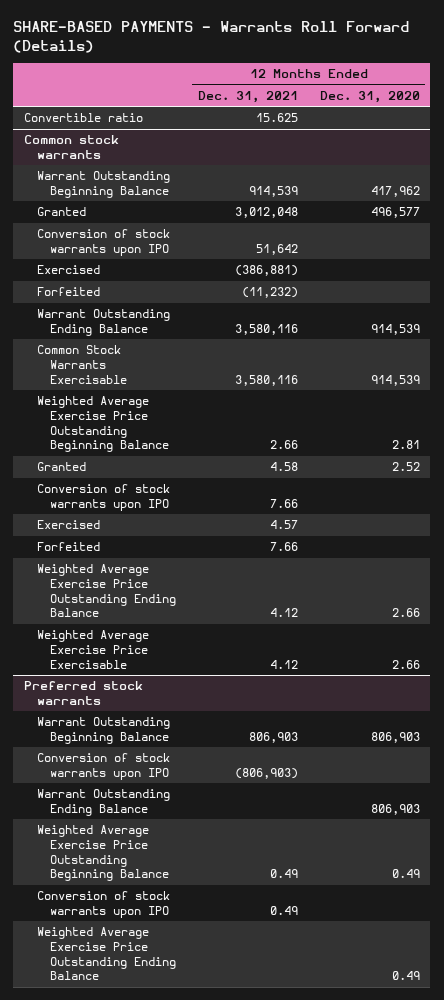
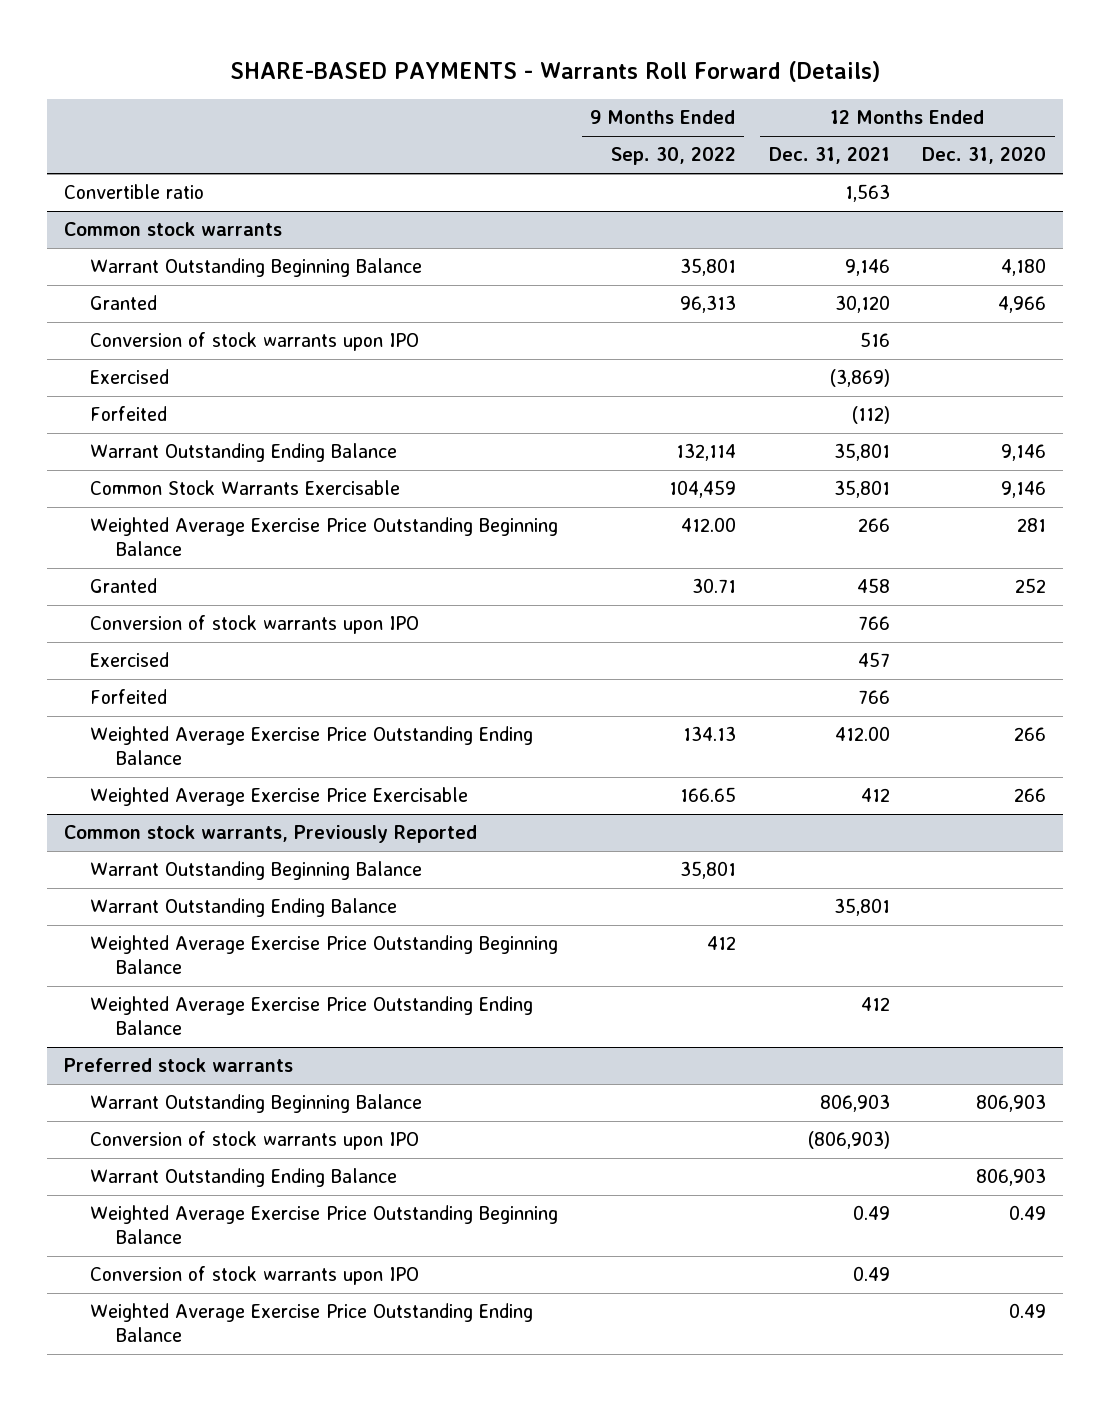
- | 12 Months Ended Dec. 31, 2021 | 12 Months Ended Dec. 31, 2020
+ | 9 Months Ended Sep. 30, 2022 | 12 Months Ended Dec. 31, 2021 | 12 Months Ended Dec. 31, 2020
- Convertible ratio | 15.625 |
+ Convertible ratio | | 1,563 |
@ Common stock warrants
- Warrant Outstanding Beginning Balance | 914,539 | 417,962
- Granted | 3,012,048 | 496,577
- Conversion of stock warrants upon IPO | 51,642 |
- Exercised | (386,881) |
- Forfeited | (11,232) |
- Warrant Outstanding Ending Balance | 3,580,116 | 914,539
- Common Stock Warrants Exercisable | 3,580,116 | 914,539
- Weighted Average Exercise Price Outstanding Beginning Balance | 2.66 | 2.81
- Granted | 4.58 | 2.52
- Conversion of stock warrants upon IPO | 7.66 |
- Exercised | 4.57 |
- Forfeited | 7.66 |
- Weighted Average Exercise Price Outstanding Ending Balance | 4.12 | 2.66
- Weighted Average Exercise Price Exercisable | 4.12 | 2.66
+ Warrant Outstanding Beginning Balance | 35,801 | 9,146 | 4,180
+ Granted | 96,313 | 30,120 | 4,966
+ Conversion of stock warrants upon IPO | | 516 |
+ Exercised | | (3,869) |
+ Forfeited | | (112) |
+ Warrant Outstanding Ending Balance | 132,114 | 35,801 | 9,146
+ Common Stock Warrants Exercisable | 104,459 | 35,801 | 9,146
+ Weighted Average Exercise Price Outstanding Beginning Balance | 412.00 | 266 | 281
+ Granted | 30.71 | 458 | 252
+ Conversion of stock warrants upon IPO | | 766 |
+ Exercised | | 457 |
+ Forfeited | | 766 |
+ Weighted Average Exercise Price Outstanding Ending Balance | 134.13 | 412.00 | 266
+ Weighted Average Exercise Price Exercisable | 166.65 | 412 | 266
+ Common stock warrants, Previously Reported
+ Warrant Outstanding Beginning Balance | 35,801 | |
+ Warrant Outstanding Ending Balance | | 35,801 |
+ Weighted Average Exercise Price Outstanding Beginning Balance | 412 | |
+ Weighted Average Exercise Price Outstanding Ending Balance | | 412 |

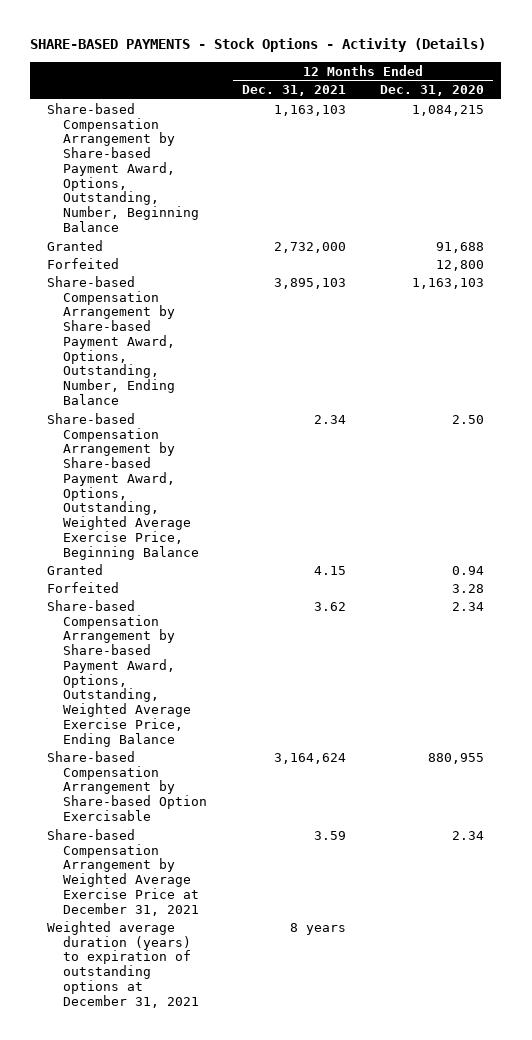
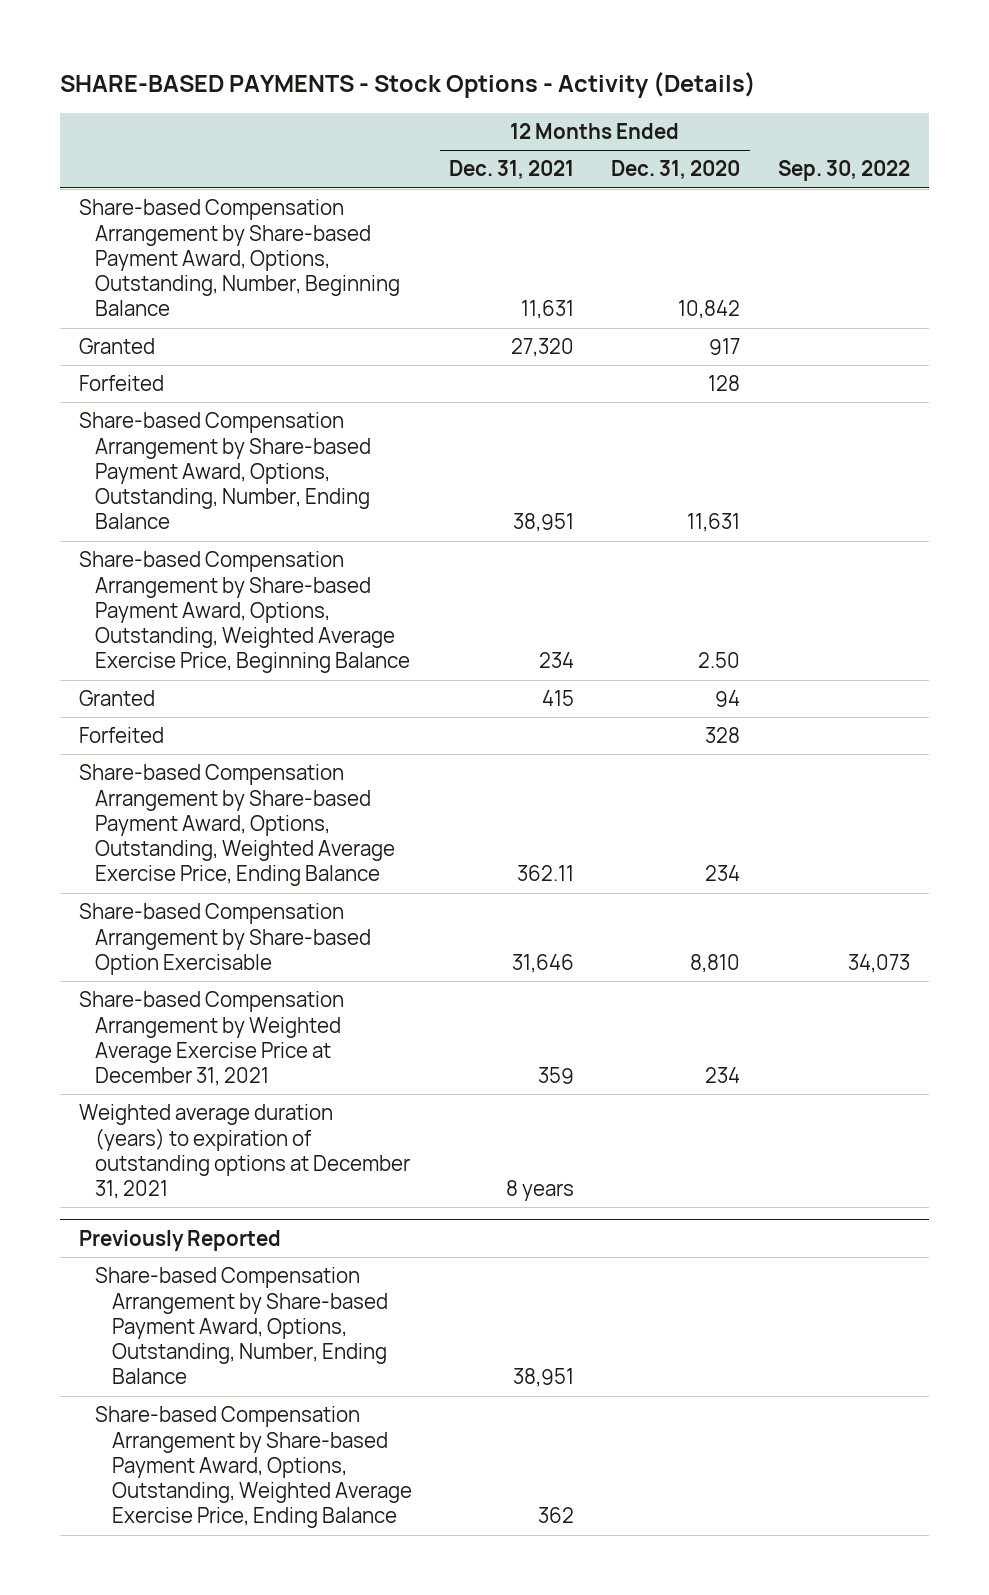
- | 12 Months Ended Dec. 31, 2021 | 12 Months Ended Dec. 31, 2020
+ | 12 Months Ended Dec. 31, 2021 | 12 Months Ended Dec. 31, 2020 | Sep. 30, 2022
- Share-based Compensation Arrangement by Share-based Payment Award, Options, Outstanding, Number, Beginning Balance | 1,163,103 | 1,084,215
- Granted | 2,732,000 | 91,688
- Forfeited | | 12,800
- Share-based Compensation Arrangement by Share-based Payment Award, Options, Outstanding, Number, Ending Balance | 3,895,103 | 1,163,103
- Share-based Compensation Arrangement by Share-based Payment Award, Options, Outstanding, Weighted Average Exercise Price, Beginning Balance | 2.34 | 2.50
- Granted | 4.15 | 0.94
- Forfeited | | 3.28
- Share-based Compensation Arrangement by Share-based Payment Award, Options, Outstanding, Weighted Average Exercise Price, Ending Balance | 3.62 | 2.34
- Share-based Compensation Arrangement by Share-based Option Exercisable | 3,164,624 | 880,955
- Share-based Compensation Arrangement by Weighted Average Exercise Price at December 31, 2021 | 3.59 | 2.34
+ Share-based Compensation Arrangement by Share-based Payment Award, Options, Outstanding, Number, Beginning Balance | 11,631 | 10,842 |
+ Granted | 27,320 | 917 |
+ Forfeited | | 128 |
+ Share-based Compensation Arrangement by Share-based Payment Award, Options, Outstanding, Number, Ending Balance | 38,951 | 11,631 |
+ Share-based Compensation Arrangement by Share-based Payment Award, Options, Outstanding, Weighted Average Exercise Price, Beginning Balance | 234 | 2.50 |
+ Granted | 415 | 94 |
+ Forfeited | | 328 |
+ Share-based Compensation Arrangement by Share-based Payment Award, Options, Outstanding, Weighted Average Exercise Price, Ending Balance | 362.11 | 234 |
+ Share-based Compensation Arrangement by Share-based Option Exercisable | 31,646 | 8,810 | 34,073
+ Share-based Compensation Arrangement by Weighted Average Exercise Price at December 31, 2021 | 359 | 234 |
+ Previously Reported
+ Share-based Compensation Arrangement by Share-based Payment Award, Options, Outstanding, Number, Ending Balance | 38,951 | |
+ Share-based Compensation Arrangement by Share-based Payment Award, Options, Outstanding, Weighted Average Exercise Price, Ending Balance | 362 | |

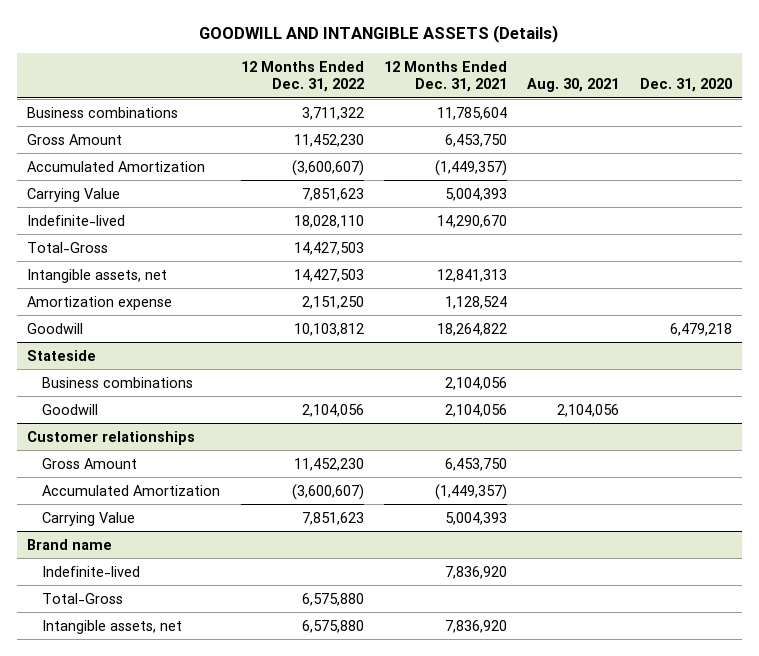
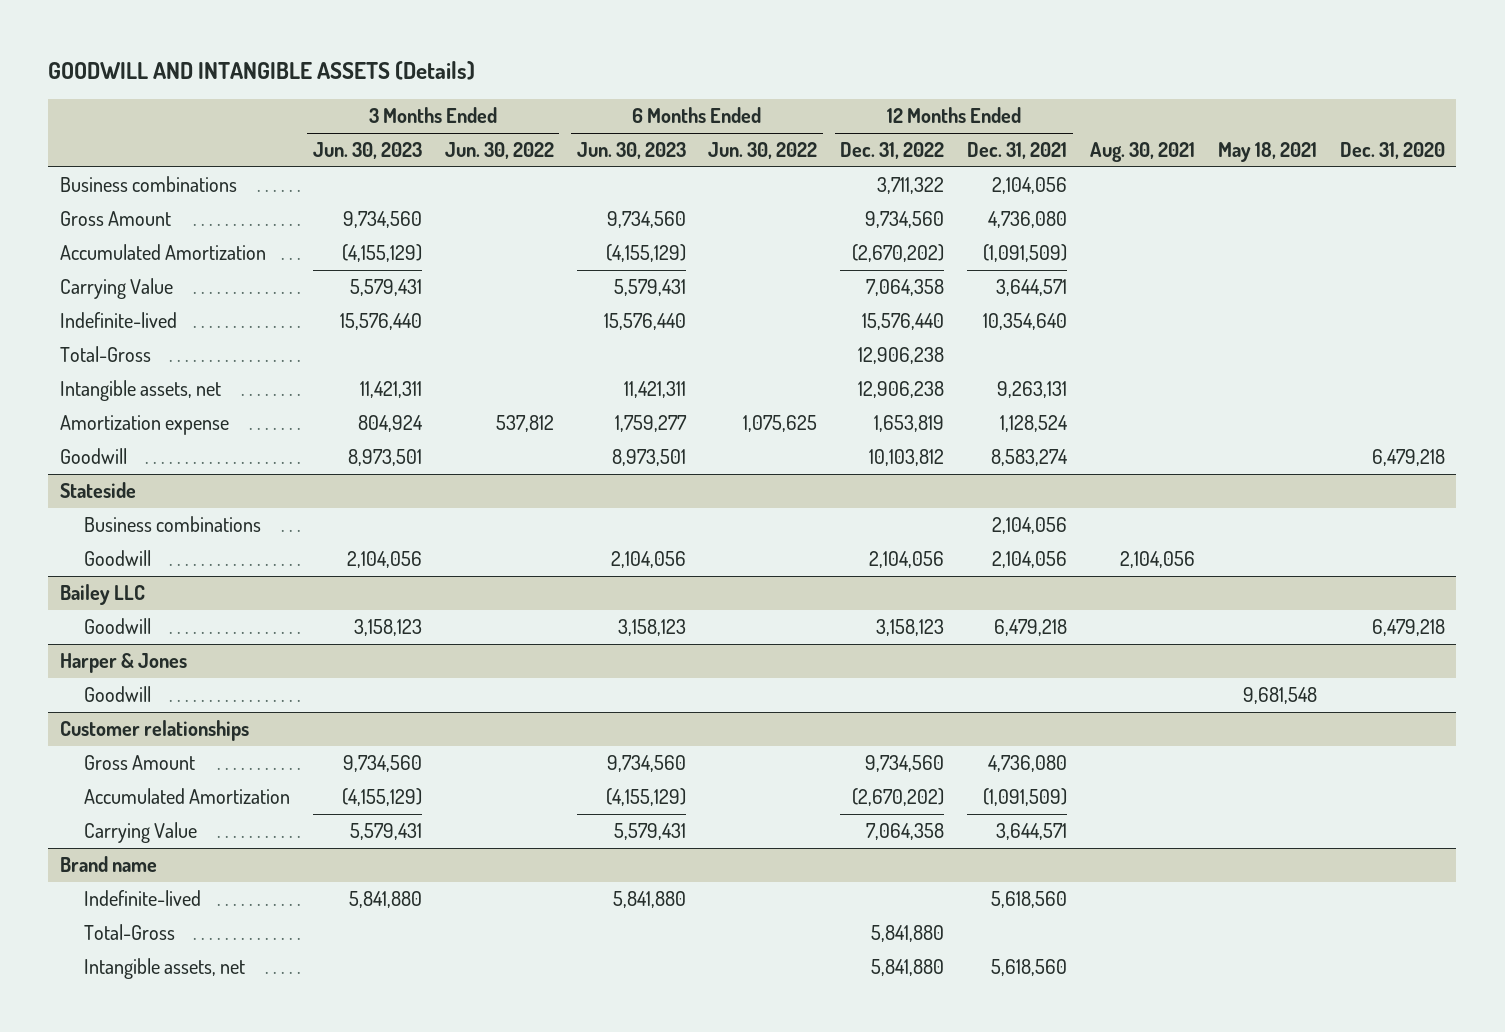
- | 12 Months Ended Dec. 31, 2022 | 12 Months Ended Dec. 31, 2021 | Aug. 30, 2021 | Dec. 31, 2020
+ | 3 Months Ended Jun. 30, 2023 | 3 Months Ended Jun. 30, 2022 | 6 Months Ended Jun. 30, 2023 | 6 Months Ended Jun. 30, 2022 | 12 Months Ended Dec. 31, 2022 | 12 Months Ended Dec. 31, 2021 | Aug. 30, 2021 | May 18, 2021 | Dec. 31, 2020
- Business combinations | 3,711,322 | 11,785,604 | |
- Gross Amount | 11,452,230 | 6,453,750 | |
- Accumulated Amortization | (3,600,607) | (1,449,357) | |
- Carrying Value | 7,851,623 | 5,004,393 | |
- Indefinite-lived | 18,028,110 | 14,290,670 | |
- Total-Gross | 14,427,503 | | |
- Intangible assets, net | 14,427,503 | 12,841,313 | |
- Amortization expense | 2,151,250 | 1,128,524 | |
- Goodwill | 10,103,812 | 18,264,822 | | 6,479,218
+ Business combinations | | | | | 3,711,322 | 2,104,056 | | |
+ Gross Amount | 9,734,560 | | 9,734,560 | | 9,734,560 | 4,736,080 | | |
+ Accumulated Amortization | (4,155,129) | | (4,155,129) | | (2,670,202) | (1,091,509) | | |
+ Carrying Value | 5,579,431 | | 5,579,431 | | 7,064,358 | 3,644,571 | | |
+ Indefinite-lived | 15,576,440 | | 15,576,440 | | 15,576,440 | 10,354,640 | | |
+ Total-Gross | | | | | 12,906,238 | | | |
+ Intangible assets, net | 11,421,311 | | 11,421,311 | | 12,906,238 | 9,263,131 | | |
+ Amortization expense | 804,924 | 537,812 | 1,759,277 | 1,075,625 | 1,653,819 | 1,128,524 | | |
+ Goodwill | 8,973,501 | | 8,973,501 | | 10,103,812 | 8,583,274 | | | 6,479,218
+ Bailey LLC
+ Goodwill | 3,158,123 | | 3,158,123 | | 3,158,123 | 6,479,218 | | | 6,479,218
+ Harper & Jones
+ Goodwill | | | | | | | | 9,681,548 |
@ Customer relationships
- Gross Amount | 11,452,230 | 6,453,750 | |
- Accumulated Amortization | (3,600,607) | (1,449,357) | |
- Carrying Value | 7,851,623 | 5,004,393 | |
+ Gross Amount | 9,734,560 | | 9,734,560 | | 9,734,560 | 4,736,080 | | |
+ Accumulated Amortization | (4,155,129) | | (4,155,129) | | (2,670,202) | (1,091,509) | | |
+ Carrying Value | 5,579,431 | | 5,579,431 | | 7,064,358 | 3,644,571 | | |
@ Brand name
- Indefinite-lived | | 7,836,920 | |
- Total-Gross | 6,575,880 | | |
- Intangible assets, net | 6,575,880 | 7,836,920 | |
+ Indefinite-lived | 5,841,880 | | 5,841,880 | | | 5,618,560 | | |
+ Total-Gross | | | | | 5,841,880 | | | |
+ Intangible assets, net | | | | | 5,841,880 | 5,618,560 | | |

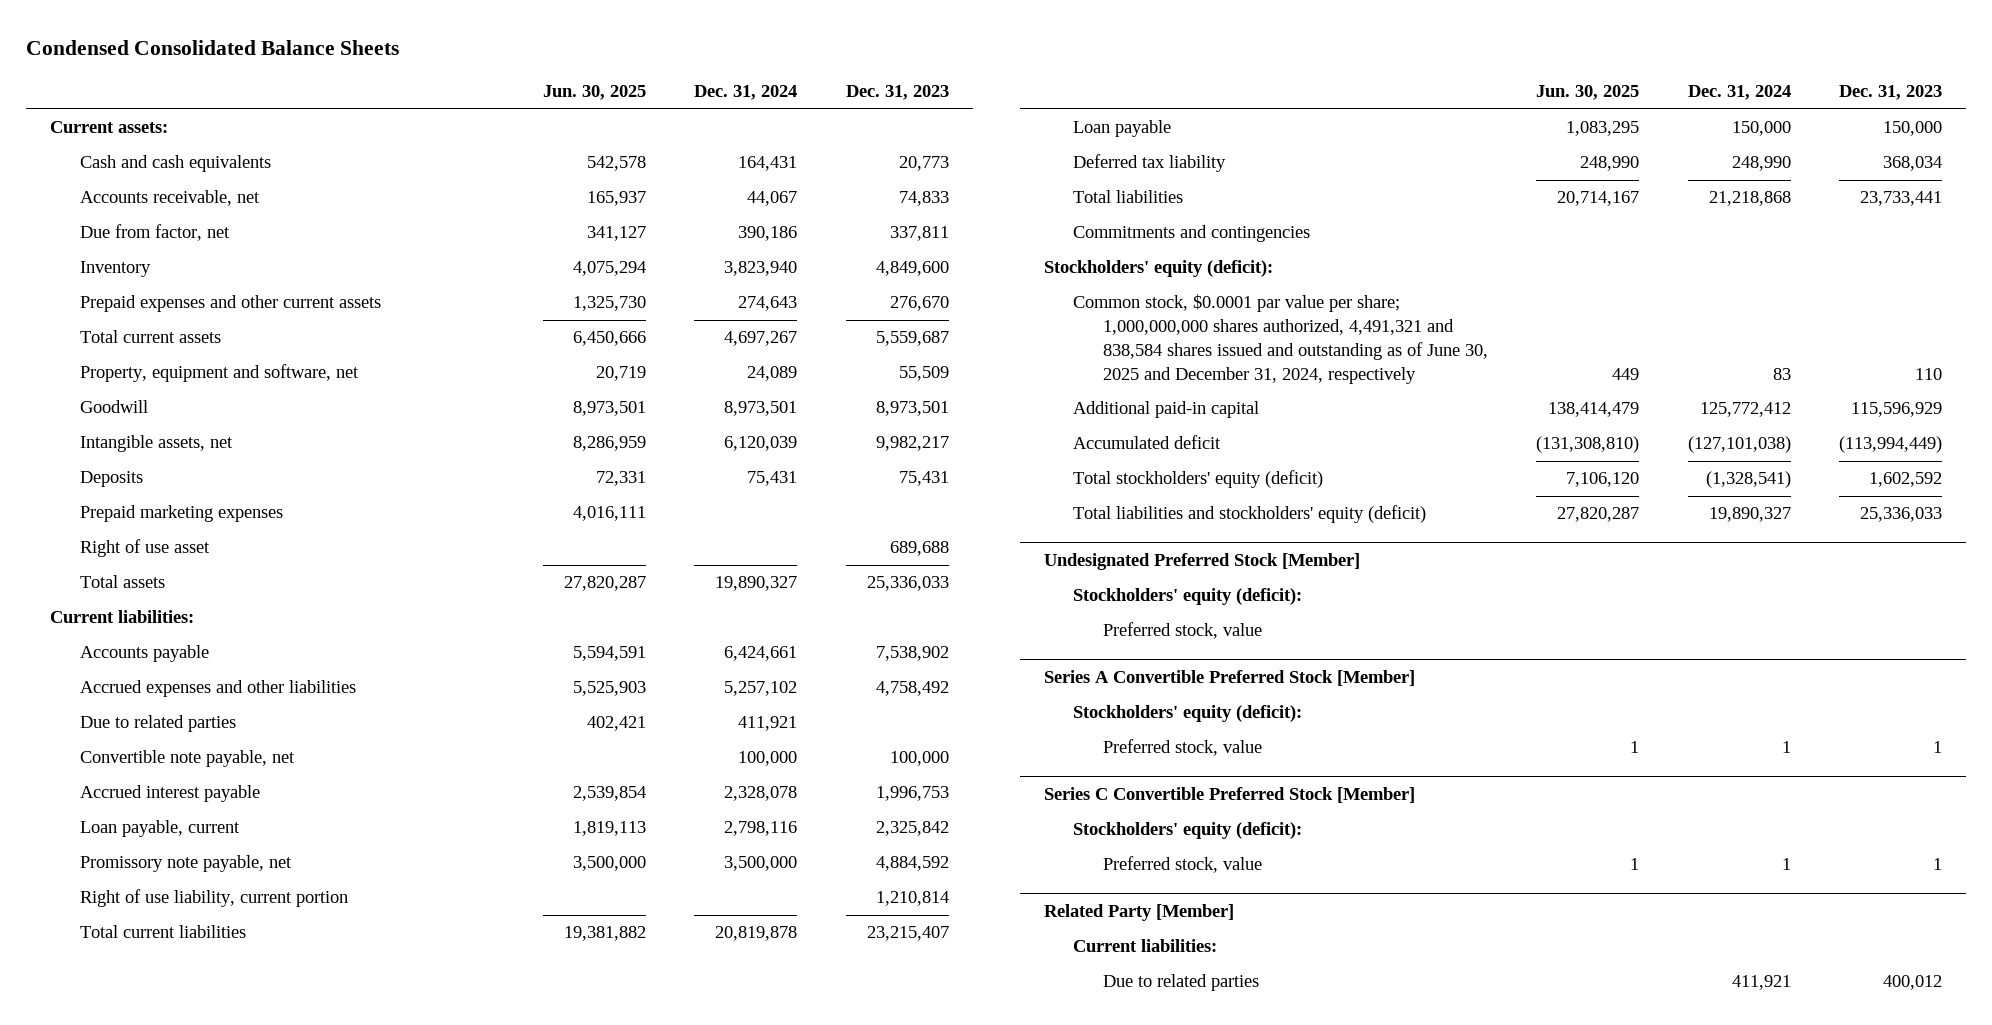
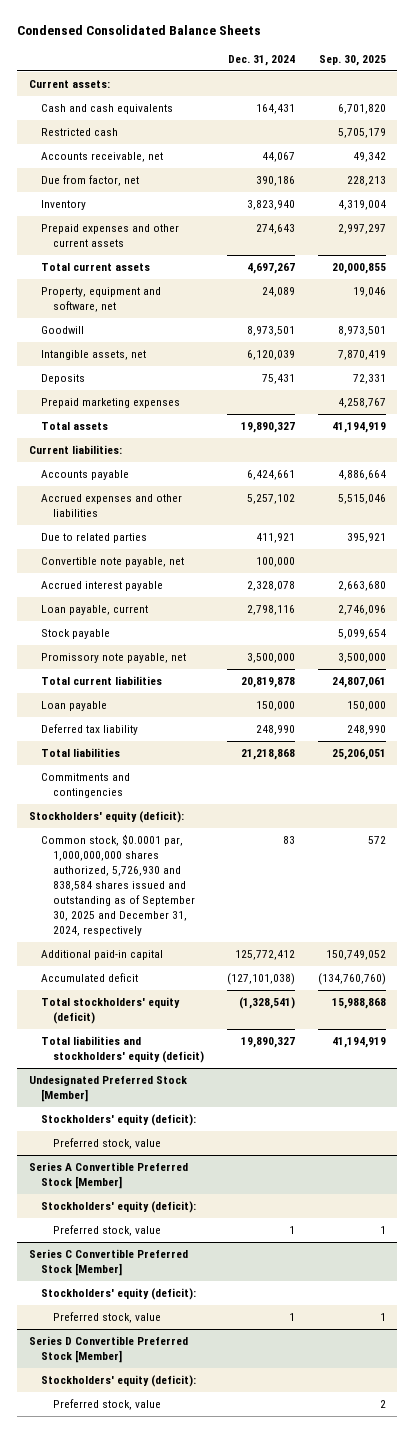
- | Jun. 30, 2025 | Dec. 31, 2024 | Dec. 31, 2023
+ | Dec. 31, 2024 | Sep. 30, 2025
+ Restricted cash | | 5,705,179
- Right of use asset | | | 689,688
+ Stock payable | | 5,099,654
- Right of use liability, current portion | | | 1,210,814
- Common stock, $0.0001 par value per share; 1,000,000,000 shares authorized, 4,491,321 and 838,584 shares issued and outstanding as of June 30, 2025 and December 31, 2024, respectively | 449 | 83 | 110
+ Common stock, $0.0001 par, 1,000,000,000 shares authorized, 5,726,930 and 838,584 shares issued and outstanding as of September 30, 2025 and December 31, 2024, respectively | 83 | 572
- Related Party [Member]
- Current liabilities:
- Due to related parties | | 411,921 | 400,012
+ Series D Convertible Preferred Stock [Member]
+ Stockholders' equity (deficit):
+ Preferred stock, value | | 2

